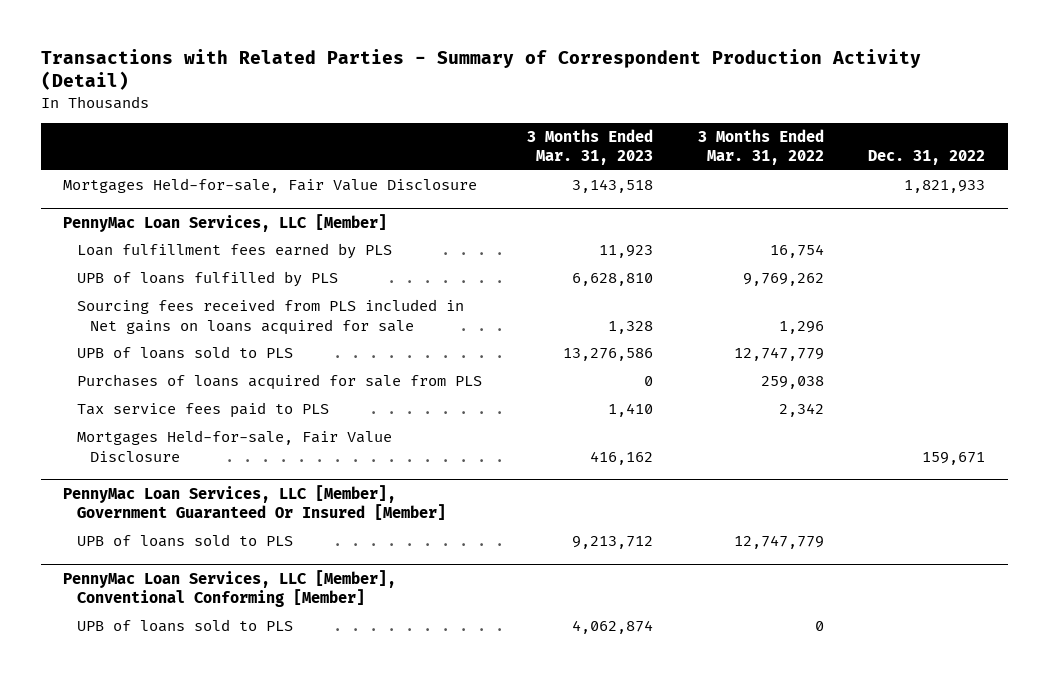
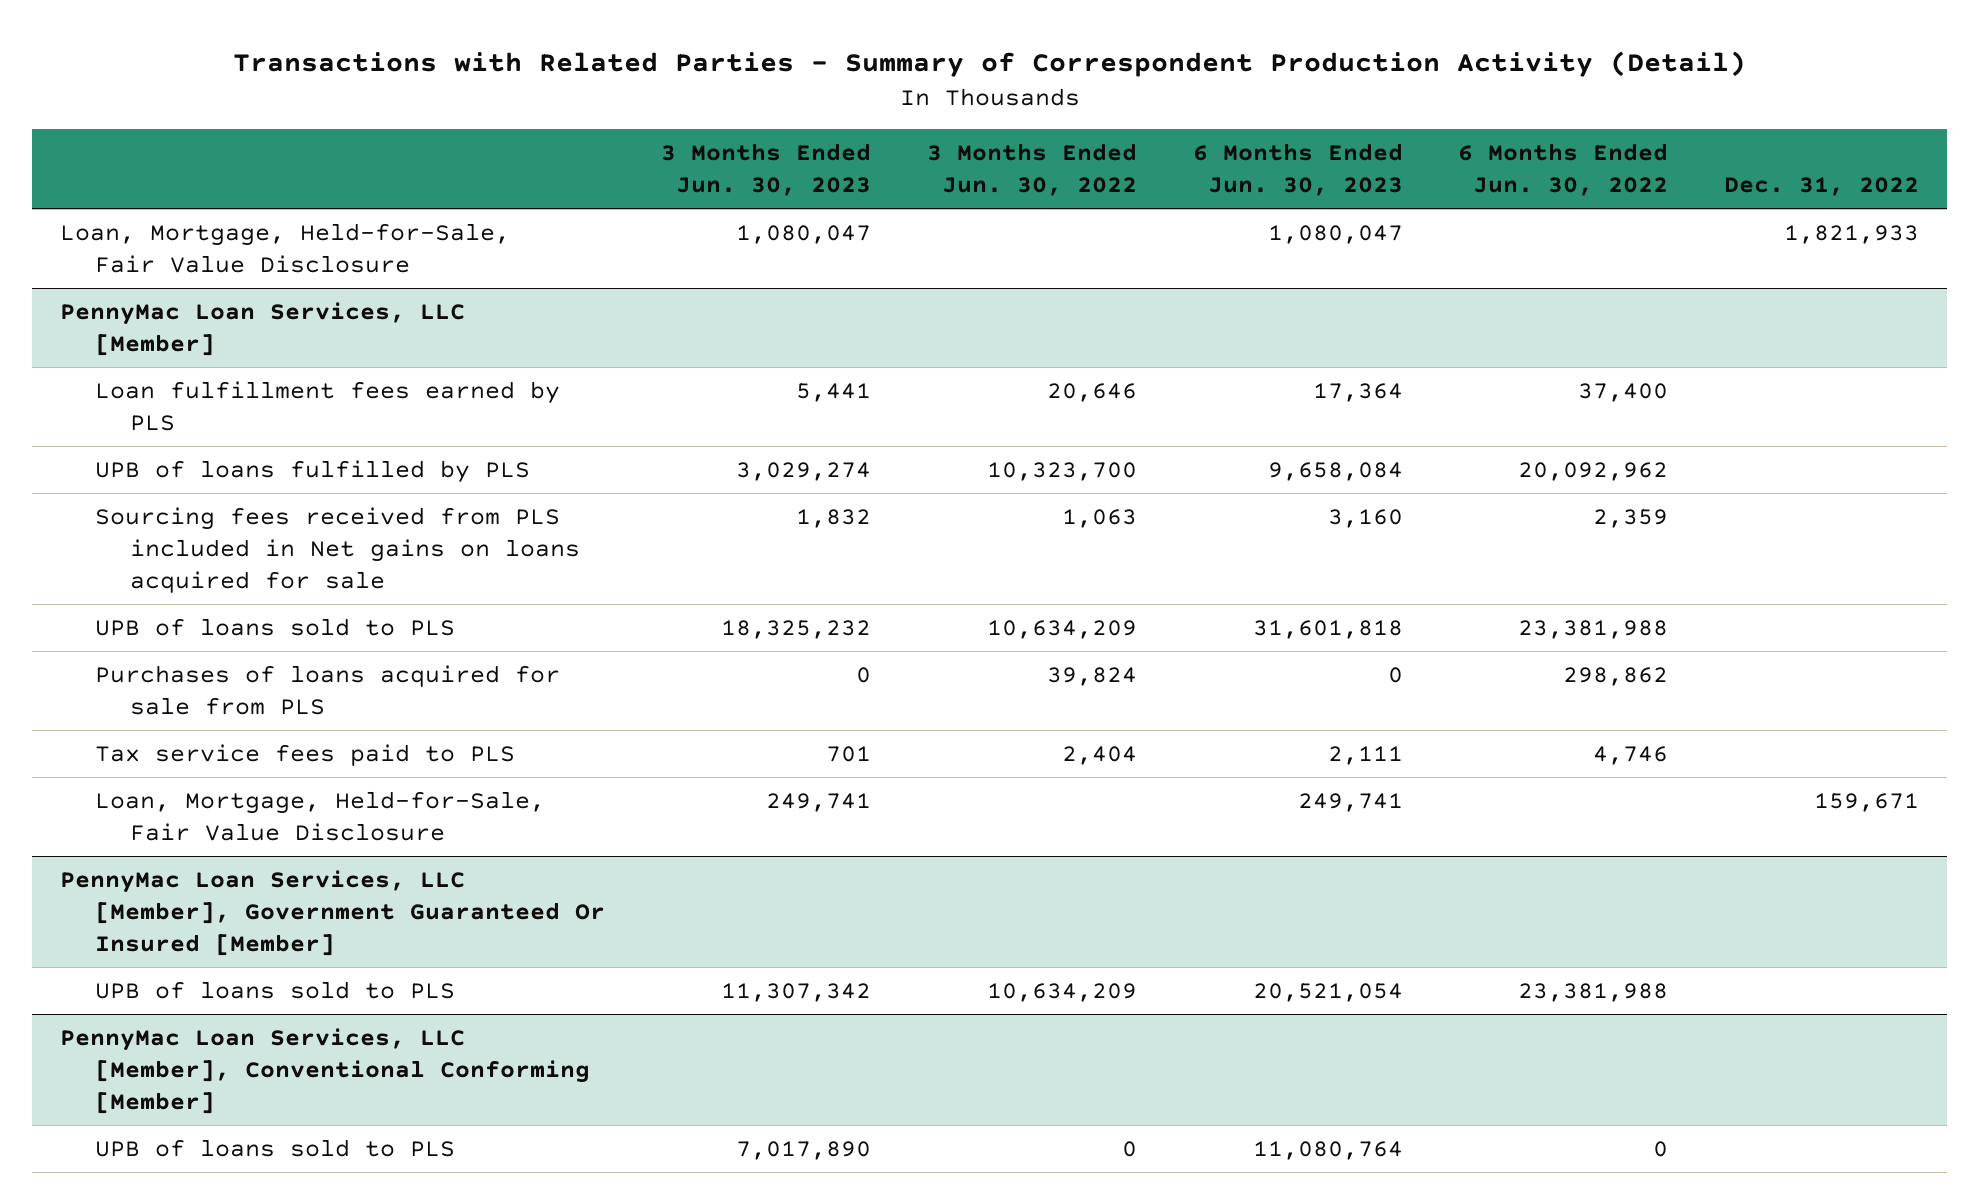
- | 3 Months Ended Mar. 31, 2023 | 3 Months Ended Mar. 31, 2022 | Dec. 31, 2022
+ | 3 Months Ended Jun. 30, 2023 | 3 Months Ended Jun. 30, 2022 | 6 Months Ended Jun. 30, 2023 | 6 Months Ended Jun. 30, 2022 | Dec. 31, 2022
- Mortgages Held-for-sale, Fair Value Disclosure | 3,143,518 | | 1,821,933
+ Loan, Mortgage, Held-for-Sale, Fair Value Disclosure | 1,080,047 | | 1,080,047 | | 1,821,933
@ PennyMac Loan Services, LLC [Member]
- Mortgages Held-for-sale, Fair Value Disclosure | 416,162 | | 159,671
+ Loan, Mortgage, Held-for-Sale, Fair Value Disclosure | 249,741 | | 249,741 | | 159,671

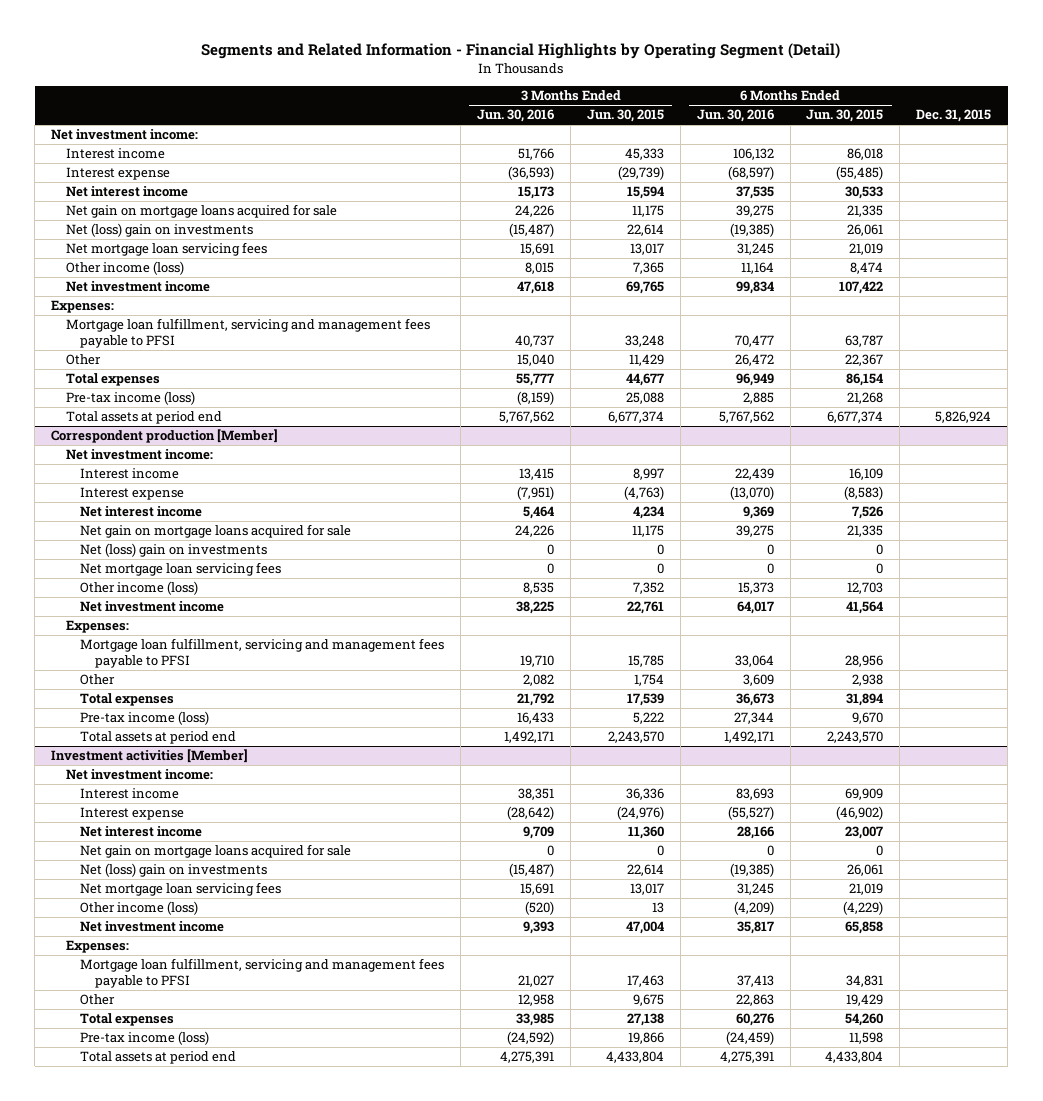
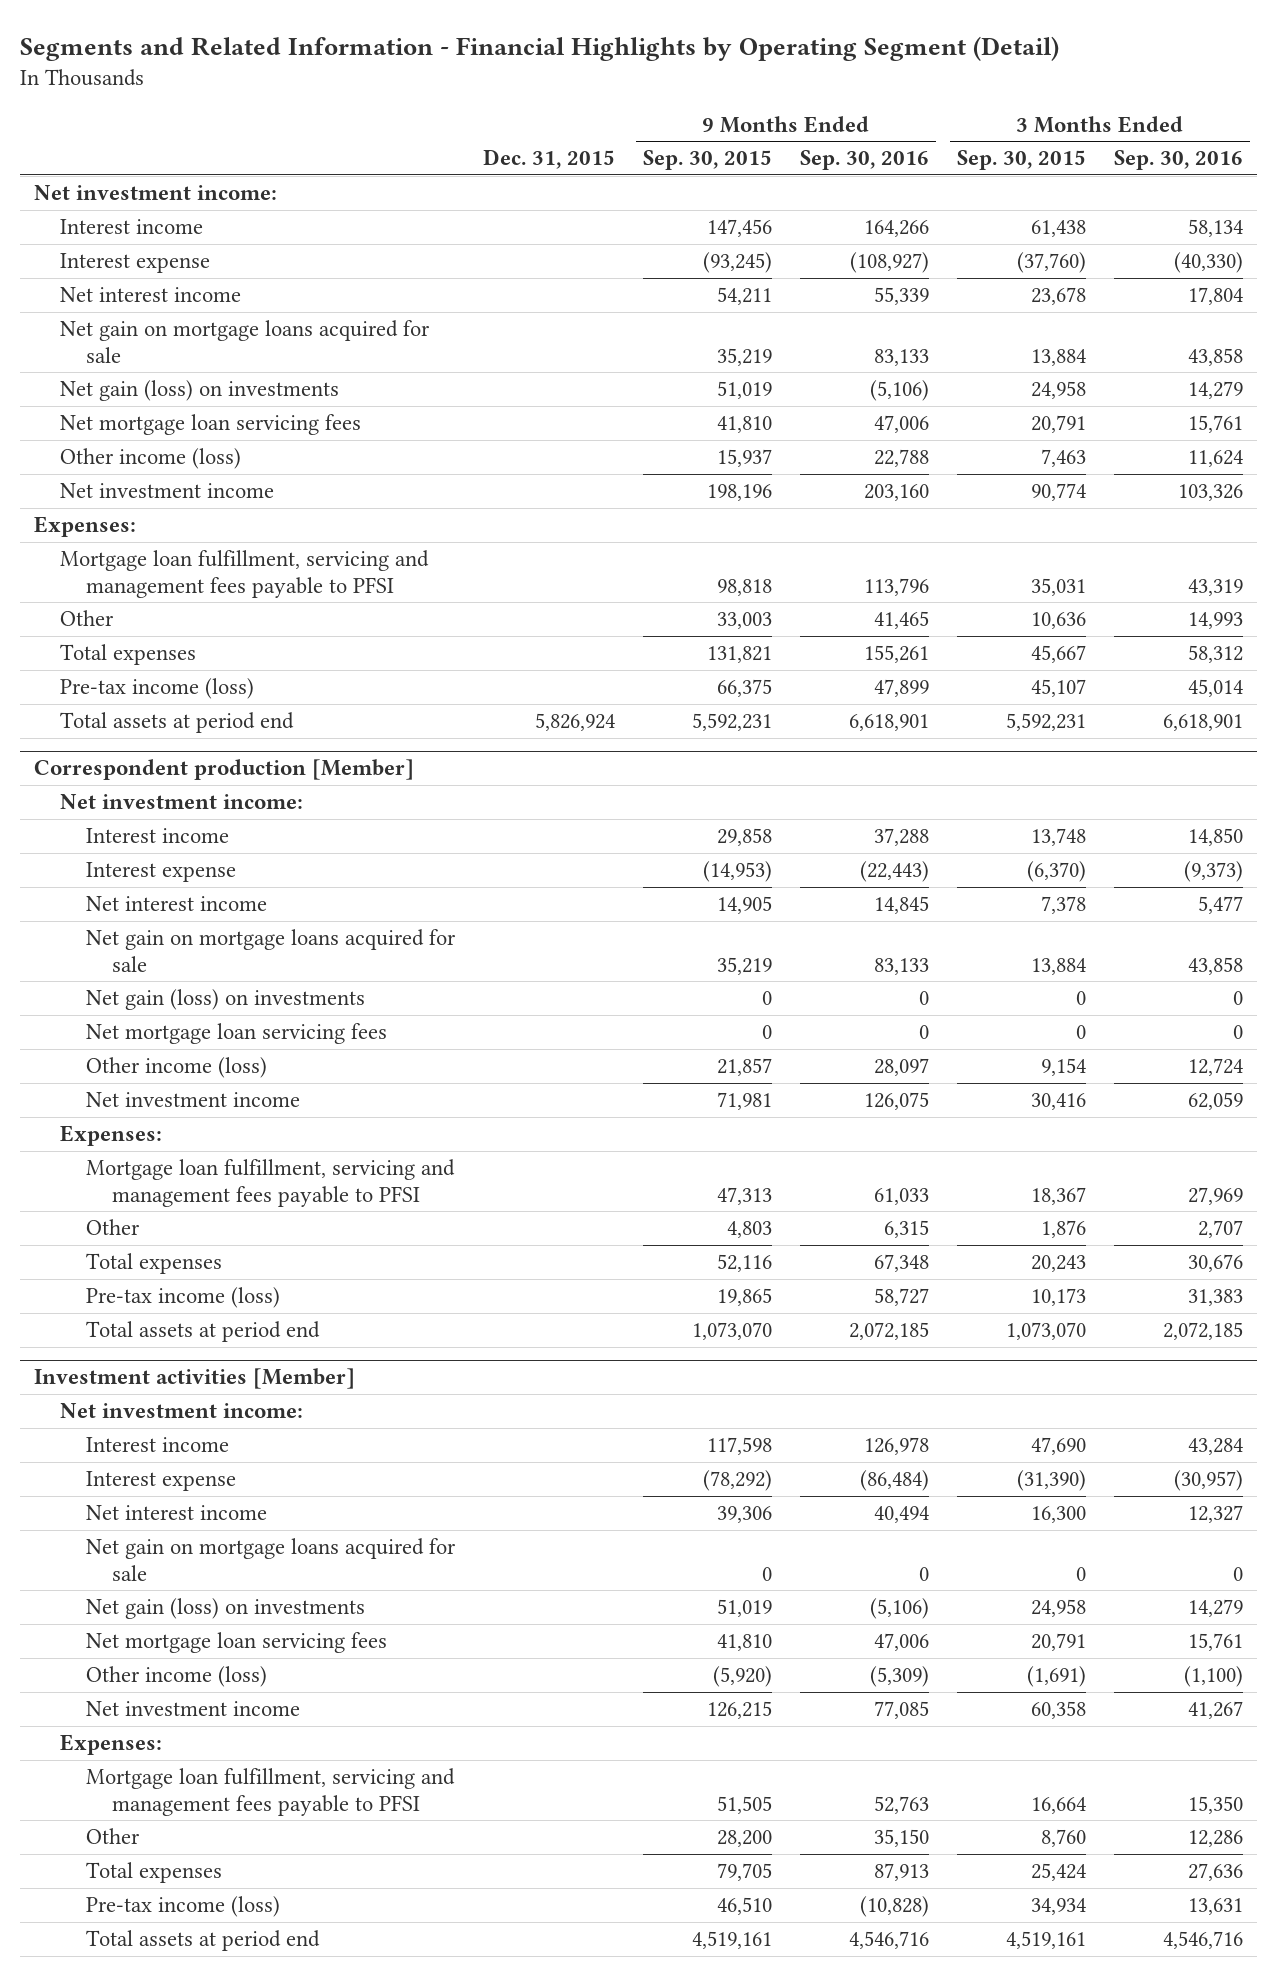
- | 3 Months Ended Jun. 30, 2016 | 3 Months Ended Jun. 30, 2015 | 6 Months Ended Jun. 30, 2016 | 6 Months Ended Jun. 30, 2015 | Dec. 31, 2015
+ | Dec. 31, 2015 | 9 Months Ended Sep. 30, 2015 | 9 Months Ended Sep. 30, 2016 | 3 Months Ended Sep. 30, 2015 | 3 Months Ended Sep. 30, 2016
- Net (loss) gain on investments | (15,487) | 22,614 | (19,385) | 26,061 |
+ Net gain (loss) on investments | | 51,019 | (5,106) | 24,958 | 14,279
@ Correspondent production [Member]
- Net (loss) gain on investments | 0 | 0 | 0 | 0 |
+ Net gain (loss) on investments | | 0 | 0 | 0 | 0
@ Investment activities [Member]
- Net (loss) gain on investments | (15,487) | 22,614 | (19,385) | 26,061 |
+ Net gain (loss) on investments | | 51,019 | (5,106) | 24,958 | 14,279

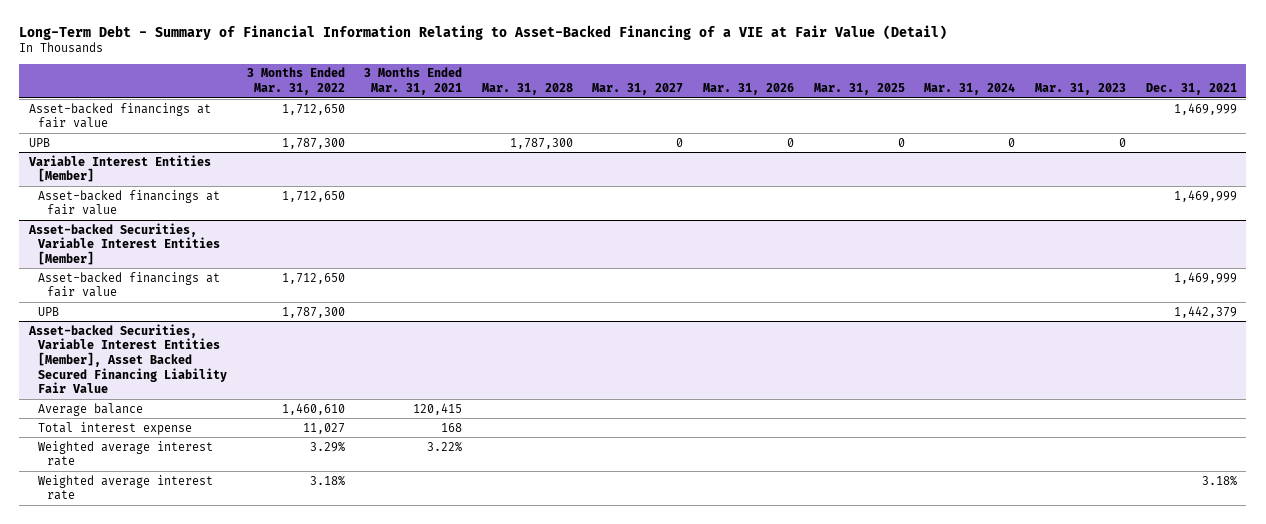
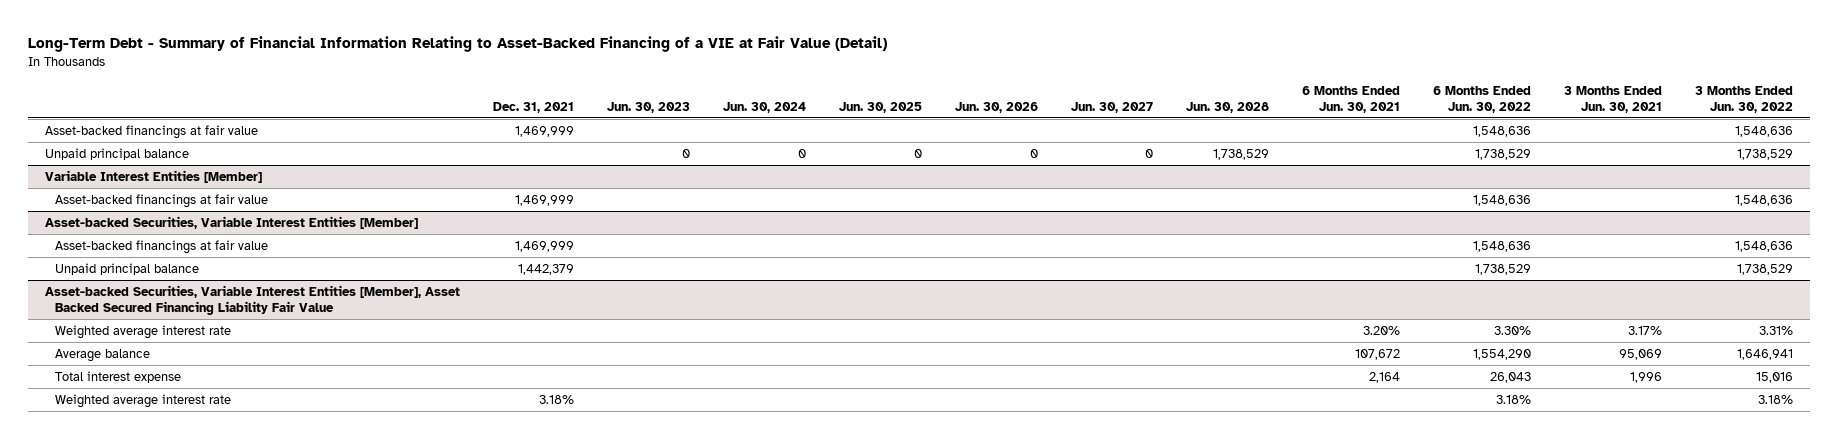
- | 3 Months Ended Mar. 31, 2022 | 3 Months Ended Mar. 31, 2021 | Mar. 31, 2028 | Mar. 31, 2027 | Mar. 31, 2026 | Mar. 31, 2025 | Mar. 31, 2024 | Mar. 31, 2023 | Dec. 31, 2021
+ | Dec. 31, 2021 | Jun. 30, 2023 | Jun. 30, 2024 | Jun. 30, 2025 | Jun. 30, 2026 | Jun. 30, 2027 | Jun. 30, 2028 | 6 Months Ended Jun. 30, 2021 | 6 Months Ended Jun. 30, 2022 | 3 Months Ended Jun. 30, 2021 | 3 Months Ended Jun. 30, 2022
- UPB | 1,787,300 | | 1,787,300 | 0 | 0 | 0 | 0 | 0 |
+ Unpaid principal balance | | 0 | 0 | 0 | 0 | 0 | 1,738,529 | | 1,738,529 | | 1,738,529
@ Asset-backed Securities, Variable Interest Entities [Member]
- UPB | 1,787,300 | | | | | | | | 1,442,379
+ Unpaid principal balance | 1,442,379 | | | | | | | | 1,738,529 | | 1,738,529
@ Asset-backed Securities, Variable Interest Entities [Member], Asset Backed Secured Financing Liability Fair Value
moved up: Weighted average interest rate | | | | | | | | 3.20% | 3.30% | 3.17% | 3.31%

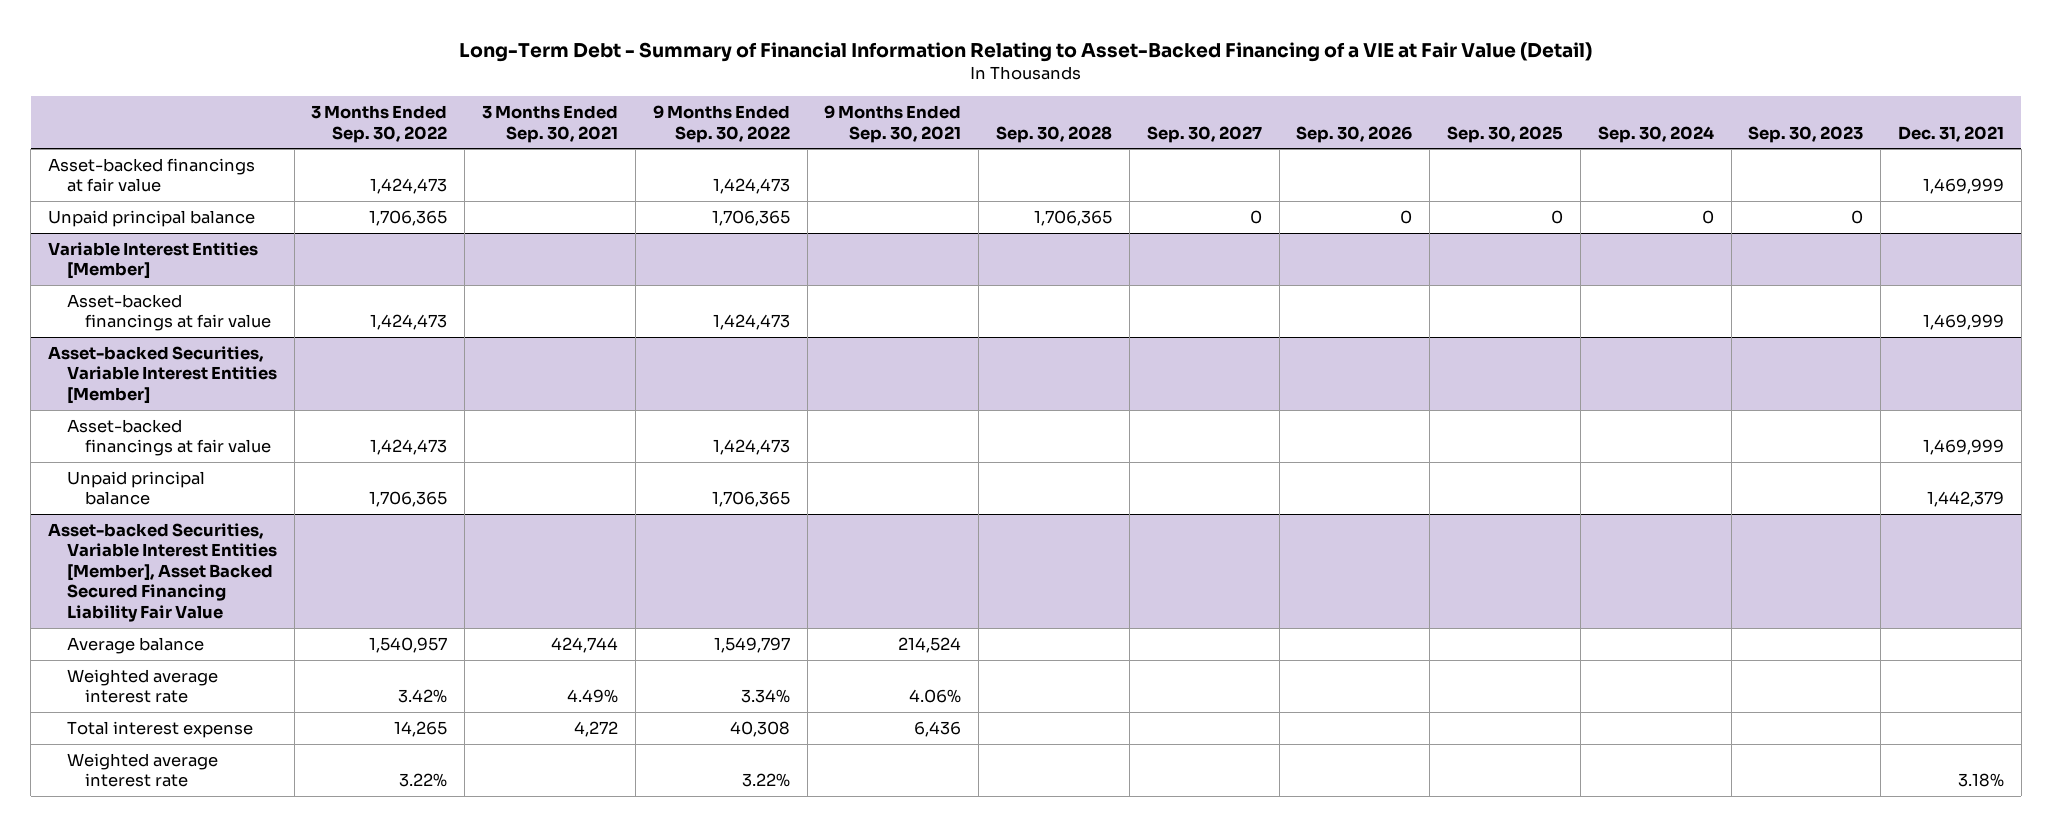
- | Dec. 31, 2021 | Jun. 30, 2023 | Jun. 30, 2024 | Jun. 30, 2025 | Jun. 30, 2026 | Jun. 30, 2027 | Jun. 30, 2028 | 6 Months Ended Jun. 30, 2021 | 6 Months Ended Jun. 30, 2022 | 3 Months Ended Jun. 30, 2021 | 3 Months Ended Jun. 30, 2022
+ | 3 Months Ended Sep. 30, 2022 | 3 Months Ended Sep. 30, 2021 | 9 Months Ended Sep. 30, 2022 | 9 Months Ended Sep. 30, 2021 | Sep. 30, 2028 | Sep. 30, 2027 | Sep. 30, 2026 | Sep. 30, 2025 | Sep. 30, 2024 | Sep. 30, 2023 | Dec. 31, 2021
@ Asset-backed Securities, Variable Interest Entities [Member], Asset Backed Secured Financing Liability Fair Value
moved down: Weighted average interest rate | 3.42% | 4.49% | 3.34% | 4.06% | | | | | | |

